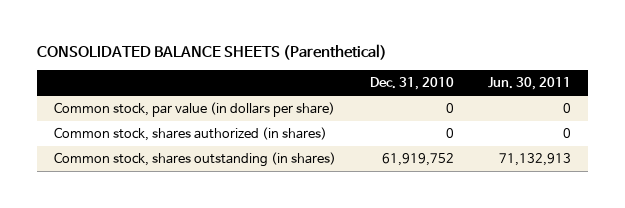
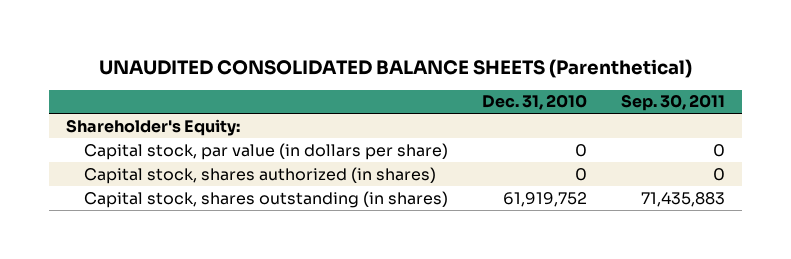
- CONSOLIDATED BALANCE SHEETS (Parenthetical)
+ UNAUDITED CONSOLIDATED BALANCE SHEETS (Parenthetical)
- | Dec. 31, 2010 | Jun. 30, 2011
+ | Dec. 31, 2010 | Sep. 30, 2011
- Common stock, par value (in dollars per share) | 0 | 0
- Common stock, shares authorized (in shares) | 0 | 0
- Common stock, shares outstanding (in shares) | 61,919,752 | 71,132,913
+ Shareholder's Equity:
+ Capital stock, par value (in dollars per share) | 0 | 0
+ Capital stock, shares authorized (in shares) | 0 | 0
+ Capital stock, shares outstanding (in shares) | 61,919,752 | 71,435,883

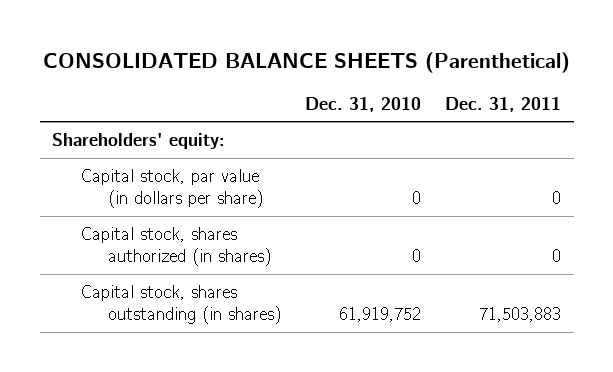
- UNAUDITED CONSOLIDATED BALANCE SHEETS (Parenthetical)
+ CONSOLIDATED BALANCE SHEETS (Parenthetical)
- | Dec. 31, 2010 | Sep. 30, 2011
+ | Dec. 31, 2010 | Dec. 31, 2011
- Shareholder's Equity:
+ Shareholders' equity:

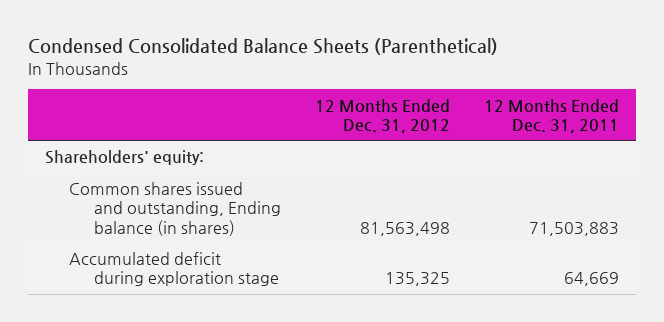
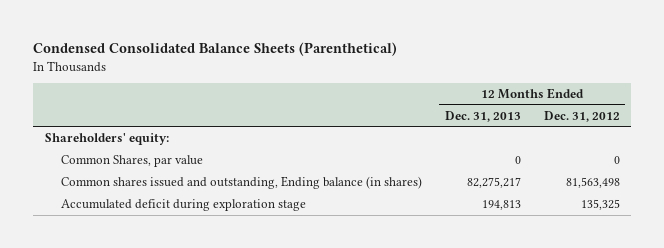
- | 12 Months Ended Dec. 31, 2012 | 12 Months Ended Dec. 31, 2011
+ | 12 Months Ended Dec. 31, 2013 | 12 Months Ended Dec. 31, 2012
+ Common Shares, par value | 0 | 0

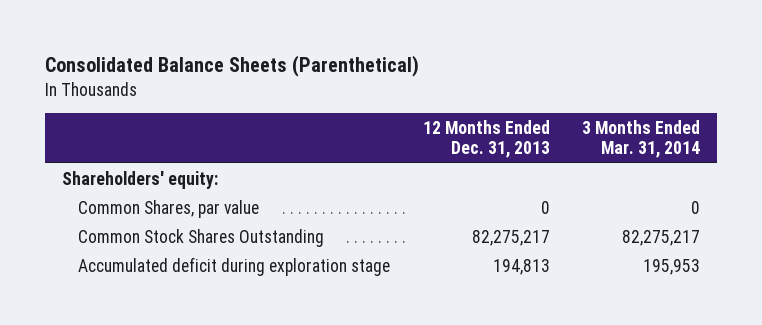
- Condensed Consolidated Balance Sheets (Parenthetical)
+ Consolidated Balance Sheets (Parenthetical)
- | 12 Months Ended Dec. 31, 2013 | 12 Months Ended Dec. 31, 2012
+ | 12 Months Ended Dec. 31, 2013 | 3 Months Ended Mar. 31, 2014
- Common shares issued and outstanding, Ending balance (in shares) | 82,275,217 | 81,563,498
+ Common Stock Shares Outstanding | 82,275,217 | 82,275,217

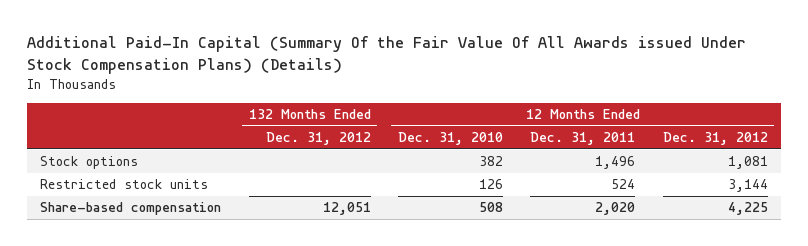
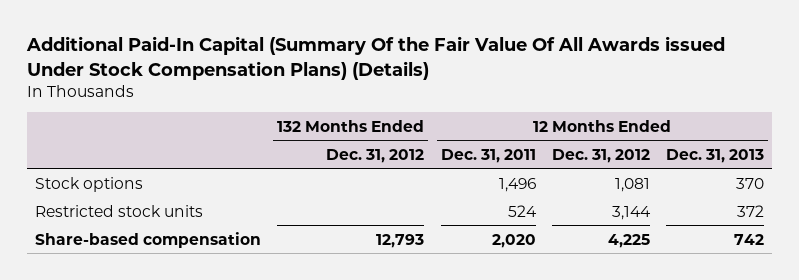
- | 132 Months Ended Dec. 31, 2012 | 12 Months Ended Dec. 31, 2010 | 12 Months Ended Dec. 31, 2011 | 12 Months Ended Dec. 31, 2012
+ | 132 Months Ended Dec. 31, 2012 | 12 Months Ended Dec. 31, 2011 | 12 Months Ended Dec. 31, 2012 | 12 Months Ended Dec. 31, 2013
- Share-based compensation | 12,051 | 508 | 2,020 | 4,225
+ Share-based compensation | 12,793 | 2,020 | 4,225 | 742

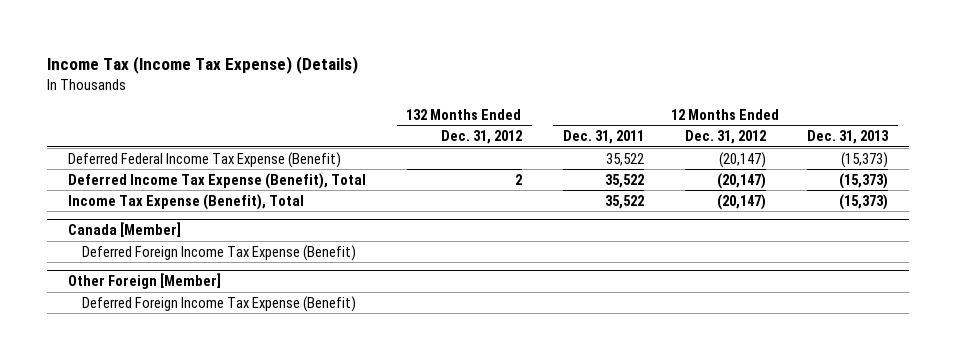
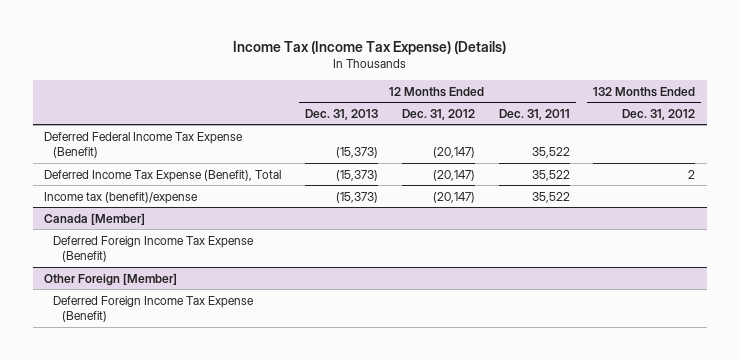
- | 132 Months Ended Dec. 31, 2012 | 12 Months Ended Dec. 31, 2011 | 12 Months Ended Dec. 31, 2012 | 12 Months Ended Dec. 31, 2013
+ | 12 Months Ended Dec. 31, 2013 | 12 Months Ended Dec. 31, 2012 | 12 Months Ended Dec. 31, 2011 | 132 Months Ended Dec. 31, 2012
- Income Tax Expense (Benefit), Total | | 35,522 | (20,147) | (15,373)
+ Income tax (benefit)/expense | (15,373) | (20,147) | 35,522 |

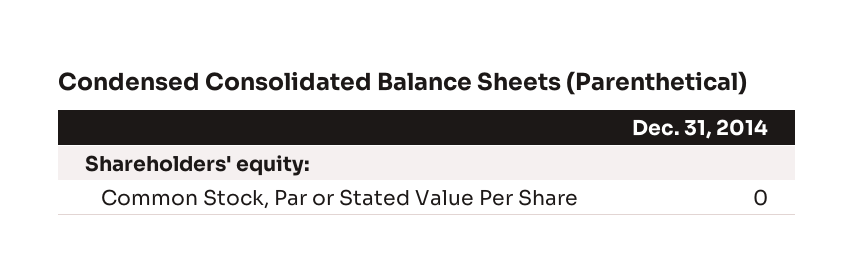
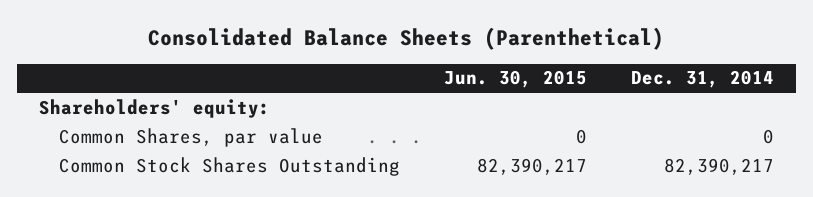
- Condensed Consolidated Balance Sheets (Parenthetical)
+ Consolidated Balance Sheets (Parenthetical)
- | Dec. 31, 2014
+ | Jun. 30, 2015 | Dec. 31, 2014
- Common Stock, Par or Stated Value Per Share | 0
+ Common Shares, par value | 0 | 0
+ Common Stock Shares Outstanding | 82,390,217 | 82,390,217

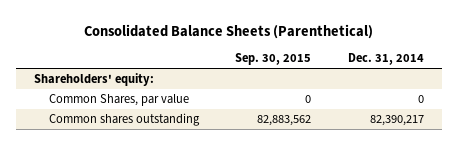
- | Jun. 30, 2015 | Dec. 31, 2014
+ | Sep. 30, 2015 | Dec. 31, 2014
- Common Stock Shares Outstanding | 82,390,217 | 82,390,217
+ Common shares outstanding | 82,883,562 | 82,390,217

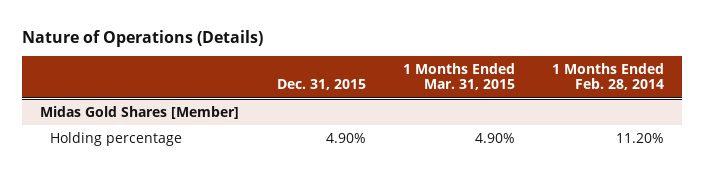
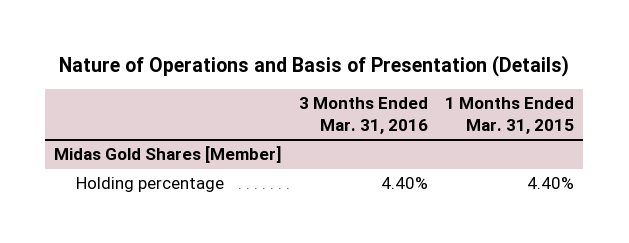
- Nature of Operations (Details)
+ Nature of Operations and Basis of Presentation (Details)
- | Dec. 31, 2015 | 1 Months Ended Mar. 31, 2015 | 1 Months Ended Feb. 28, 2014
+ | 3 Months Ended Mar. 31, 2016 | 1 Months Ended Mar. 31, 2015
@ Midas Gold Shares [Member]
- Holding percentage | 4.90% | 4.90% | 11.20%
+ Holding percentage | 4.40% | 4.40%

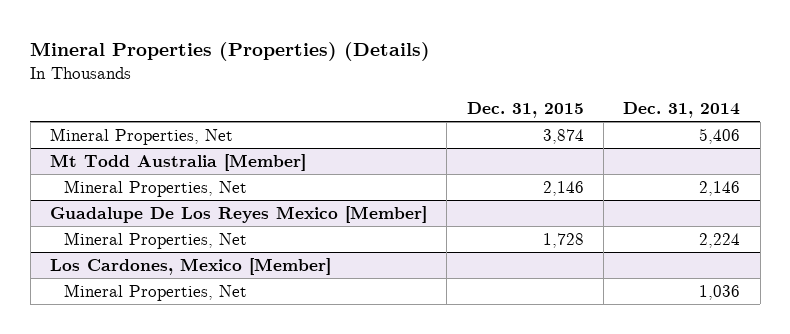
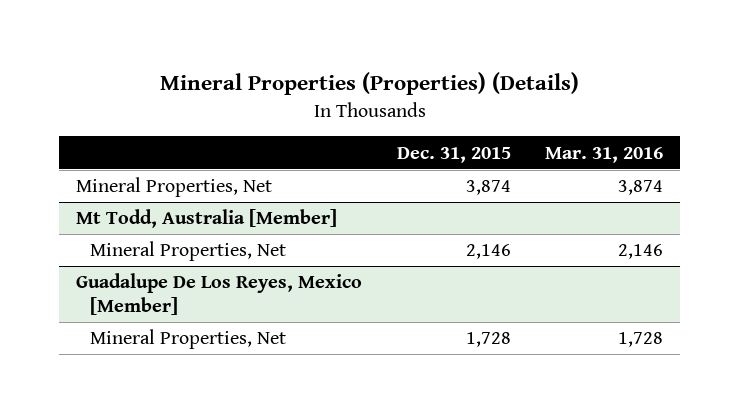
- | Dec. 31, 2015 | Dec. 31, 2014
+ | Dec. 31, 2015 | Mar. 31, 2016
- Mt Todd Australia [Member]
+ Mt Todd, Australia [Member]
- Guadalupe De Los Reyes Mexico [Member]
+ Guadalupe De Los Reyes, Mexico [Member]
- Los Cardones, Mexico [Member]
- Mineral Properties, Net | | 1,036

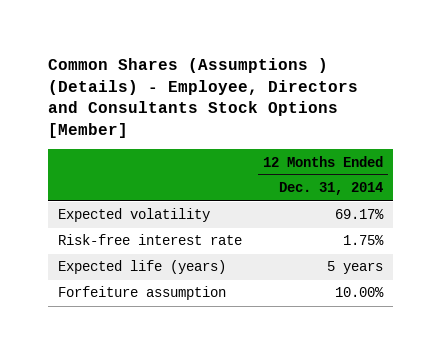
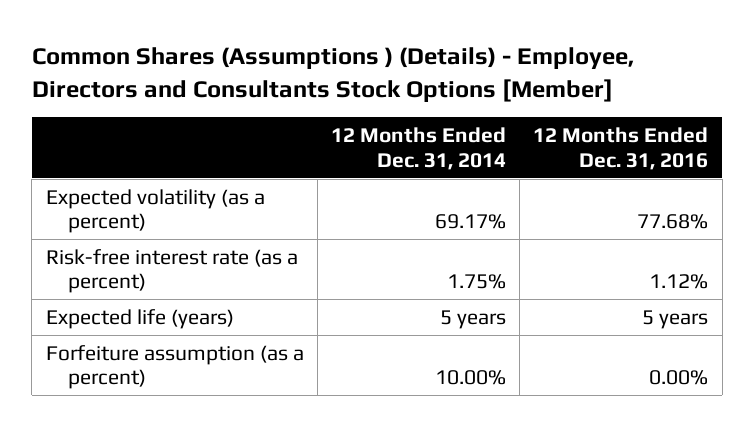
- | 12 Months Ended Dec. 31, 2014
+ | 12 Months Ended Dec. 31, 2014 | 12 Months Ended Dec. 31, 2016
- Expected volatility | 69.17%
- Risk-free interest rate | 1.75%
+ Expected volatility (as a percent) | 69.17% | 77.68%
+ Risk-free interest rate (as a percent) | 1.75% | 1.12%
- Forfeiture assumption | 10.00%
+ Forfeiture assumption (as a percent) | 10.00% | 0.00%

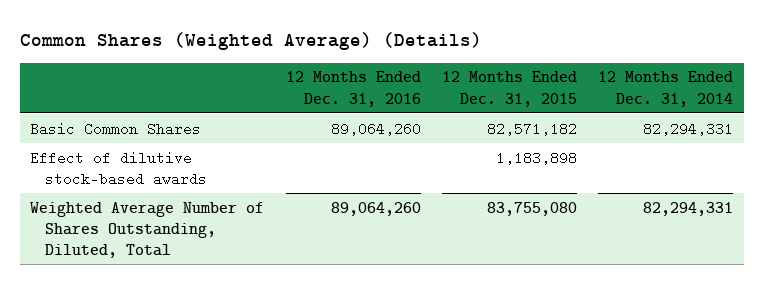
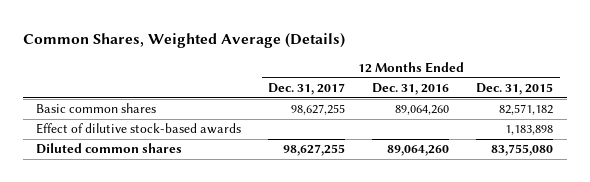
- Common Shares (Weighted Average) (Details)
+ Common Shares, Weighted Average (Details)
- | 12 Months Ended Dec. 31, 2016 | 12 Months Ended Dec. 31, 2015 | 12 Months Ended Dec. 31, 2014
+ | 12 Months Ended Dec. 31, 2017 | 12 Months Ended Dec. 31, 2016 | 12 Months Ended Dec. 31, 2015
- Basic Common Shares | 89,064,260 | 82,571,182 | 82,294,331
+ Basic common shares | 98,627,255 | 89,064,260 | 82,571,182
- Weighted Average Number of Shares Outstanding, Diluted, Total | 89,064,260 | 83,755,080 | 82,294,331
+ Diluted common shares | 98,627,255 | 89,064,260 | 83,755,080

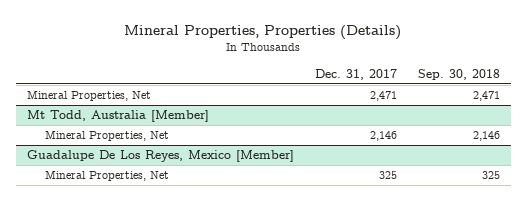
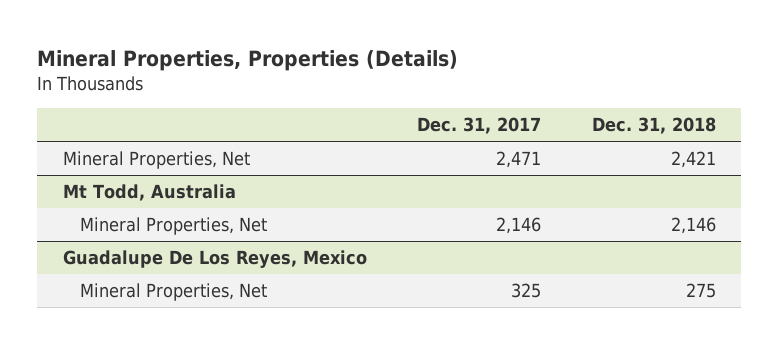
- | Dec. 31, 2017 | Sep. 30, 2018
+ | Dec. 31, 2017 | Dec. 31, 2018
- Mt Todd, Australia [Member]
+ Mt Todd, Australia
- Guadalupe De Los Reyes, Mexico [Member]
+ Guadalupe De Los Reyes, Mexico

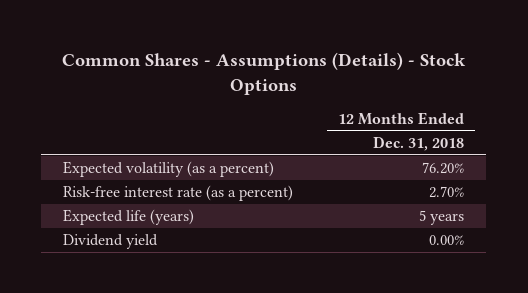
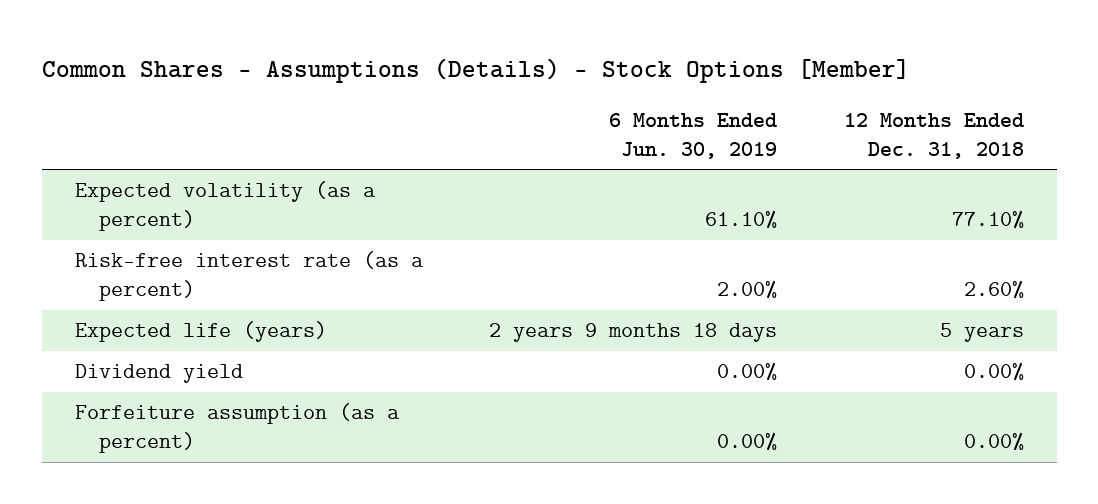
- Common Shares - Assumptions (Details) - Stock Options
+ Common Shares - Assumptions (Details) - Stock Options [Member]
- | 12 Months Ended Dec. 31, 2018
+ | 6 Months Ended Jun. 30, 2019 | 12 Months Ended Dec. 31, 2018
- Expected volatility (as a percent) | 76.20%
- Risk-free interest rate (as a percent) | 2.70%
+ Expected volatility (as a percent) | 61.10% | 77.10%
+ Risk-free interest rate (as a percent) | 2.00% | 2.60%
+ Forfeiture assumption (as a percent) | 0.00% | 0.00%

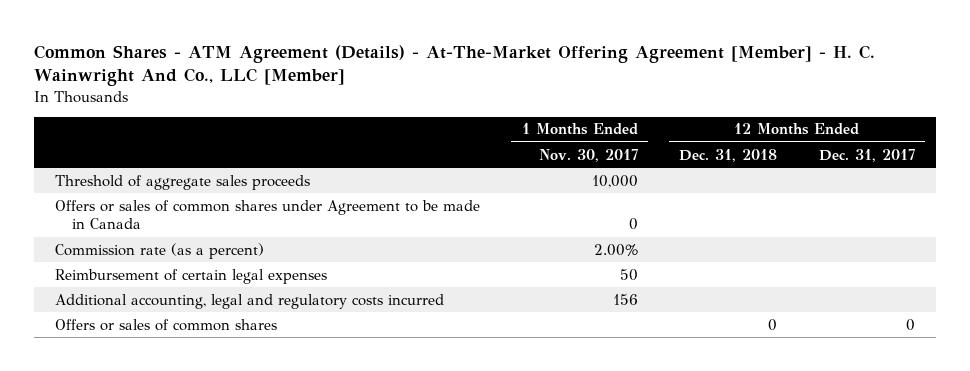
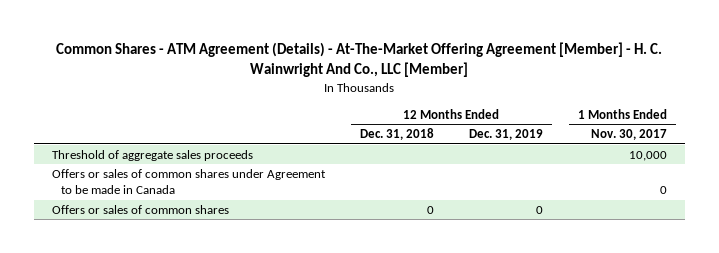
- | 1 Months Ended Nov. 30, 2017 | 12 Months Ended Dec. 31, 2018 | 12 Months Ended Dec. 31, 2017
+ | 12 Months Ended Dec. 31, 2018 | 12 Months Ended Dec. 31, 2019 | 1 Months Ended Nov. 30, 2017
- Commission rate (as a percent) | 2.00% | |
- Reimbursement of certain legal expenses | 50 | |
- Additional accounting, legal and regulatory costs incurred | 156 | |

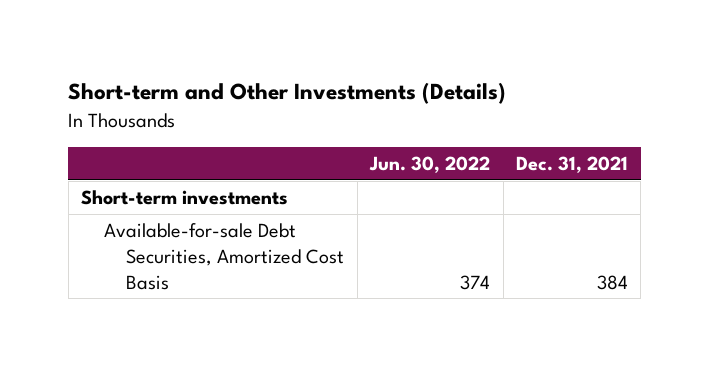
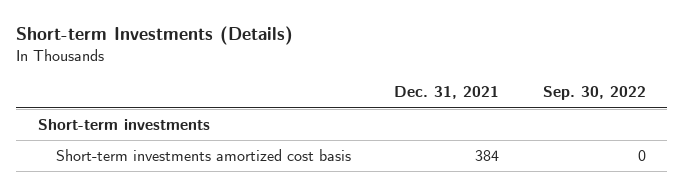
- Short-term and Other Investments (Details)
+ Short-term Investments (Details)
- | Jun. 30, 2022 | Dec. 31, 2021
+ | Dec. 31, 2021 | Sep. 30, 2022
- Available-for-sale Debt Securities, Amortized Cost Basis | 374 | 384
+ Short-term investments amortized cost basis | 384 | 0

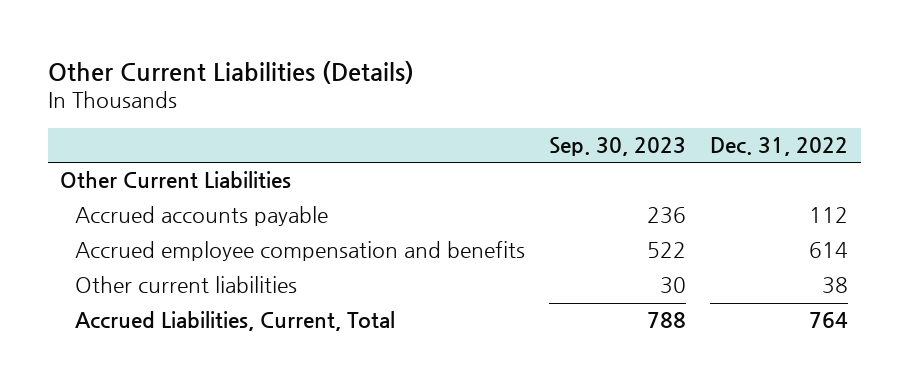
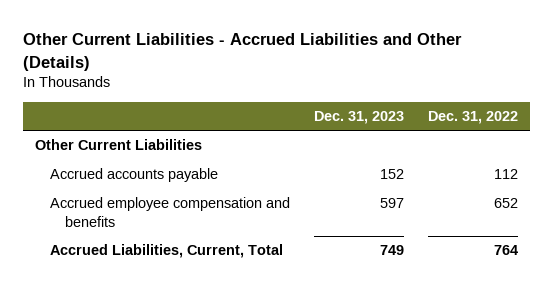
- Other Current Liabilities (Details)
+ Other Current Liabilities - Accrued Liabilities and Other (Details)
- | Sep. 30, 2023 | Dec. 31, 2022
+ | Dec. 31, 2023 | Dec. 31, 2022
- Accrued employee compensation and benefits | 522 | 614
- Other current liabilities | 30 | 38
+ Accrued employee compensation and benefits | 597 | 652

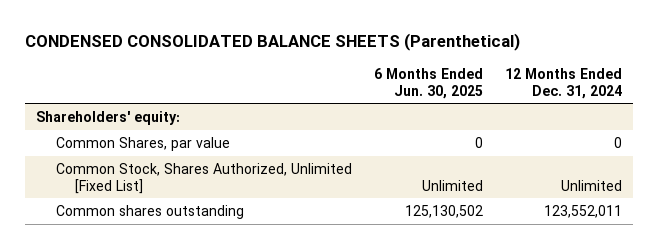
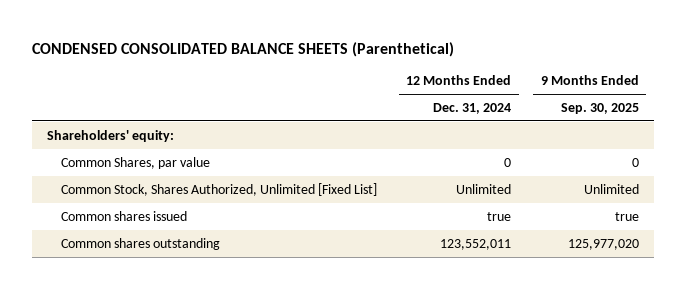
- | 6 Months Ended Jun. 30, 2025 | 12 Months Ended Dec. 31, 2024
+ | 12 Months Ended Dec. 31, 2024 | 9 Months Ended Sep. 30, 2025
+ Common shares issued | true | true

